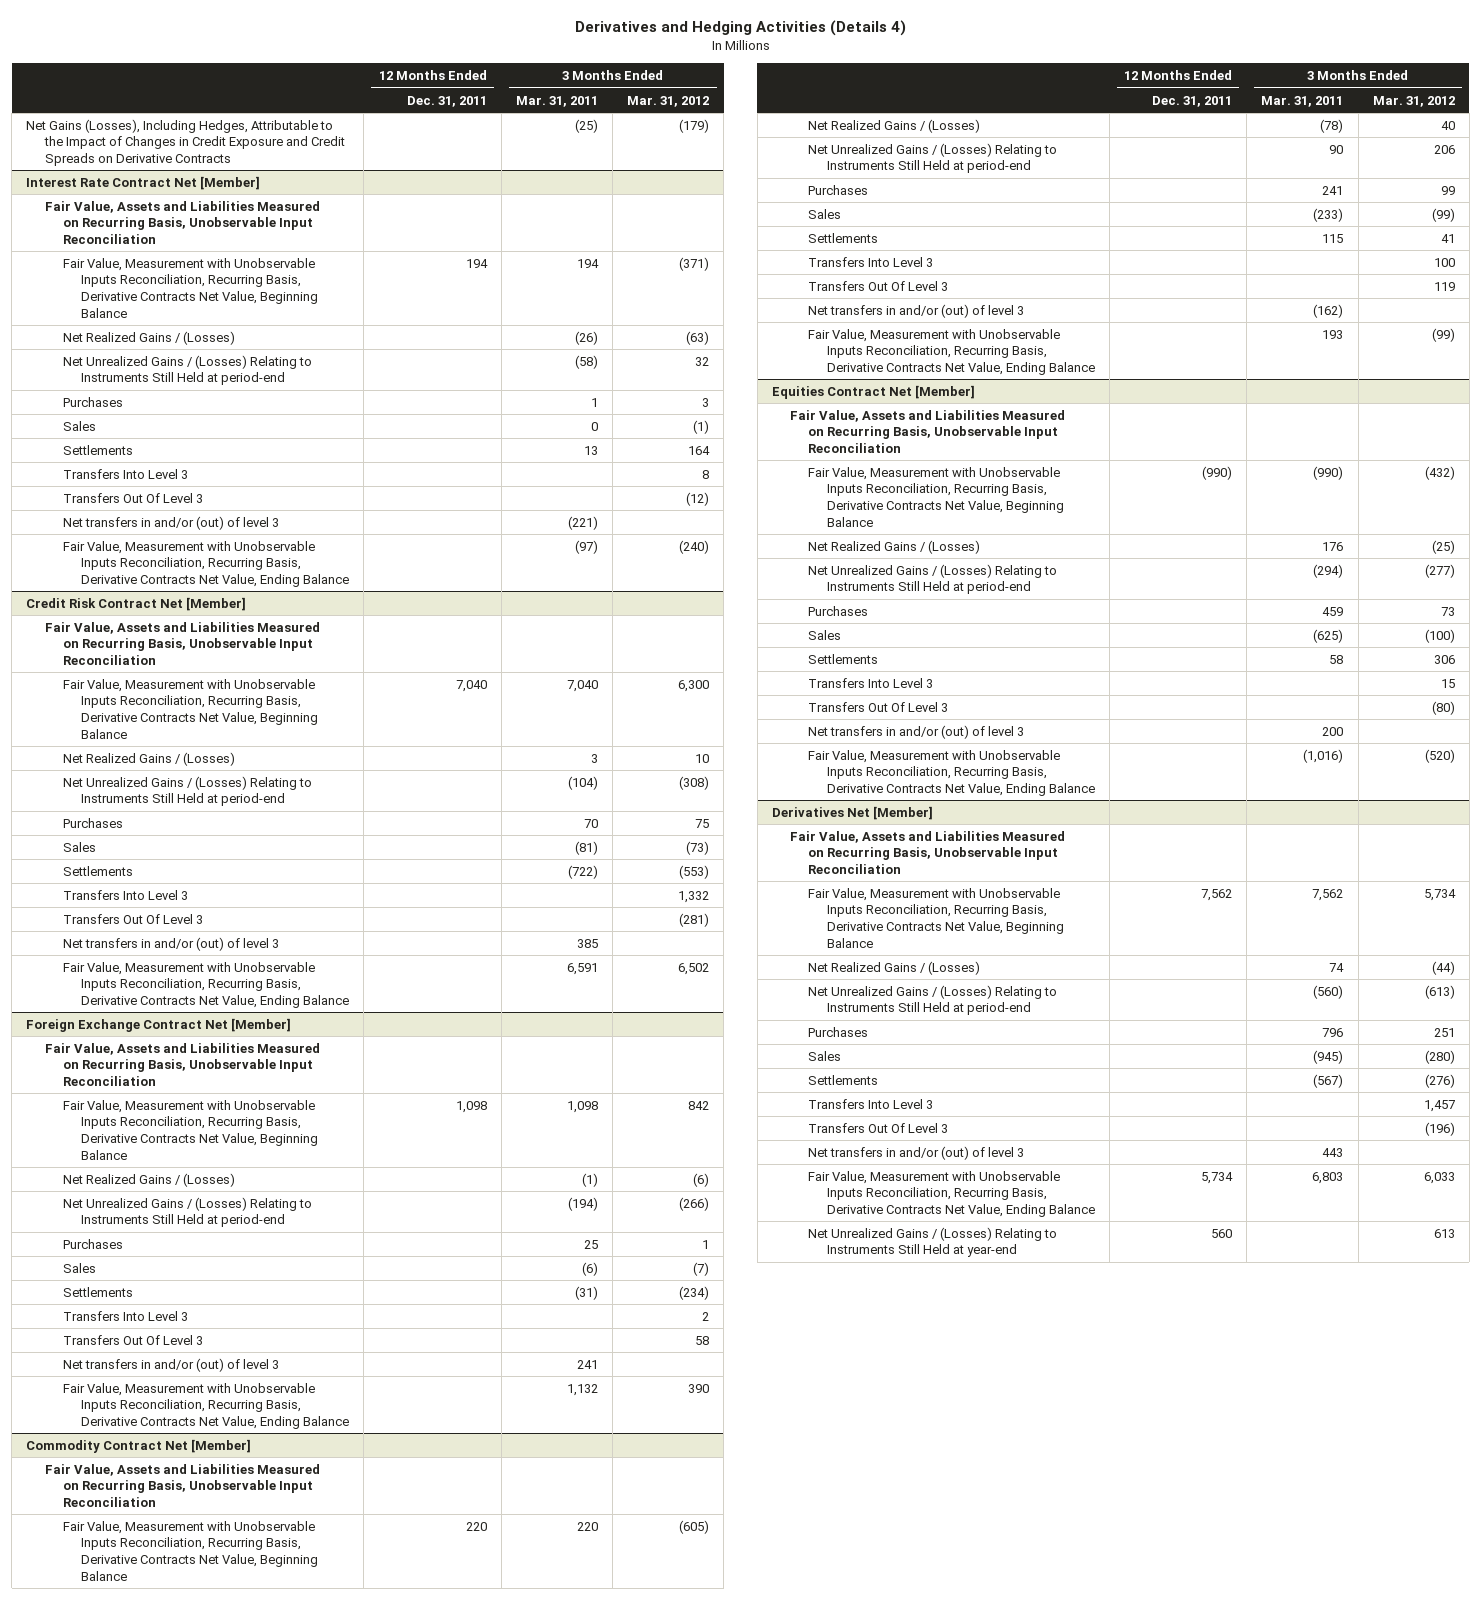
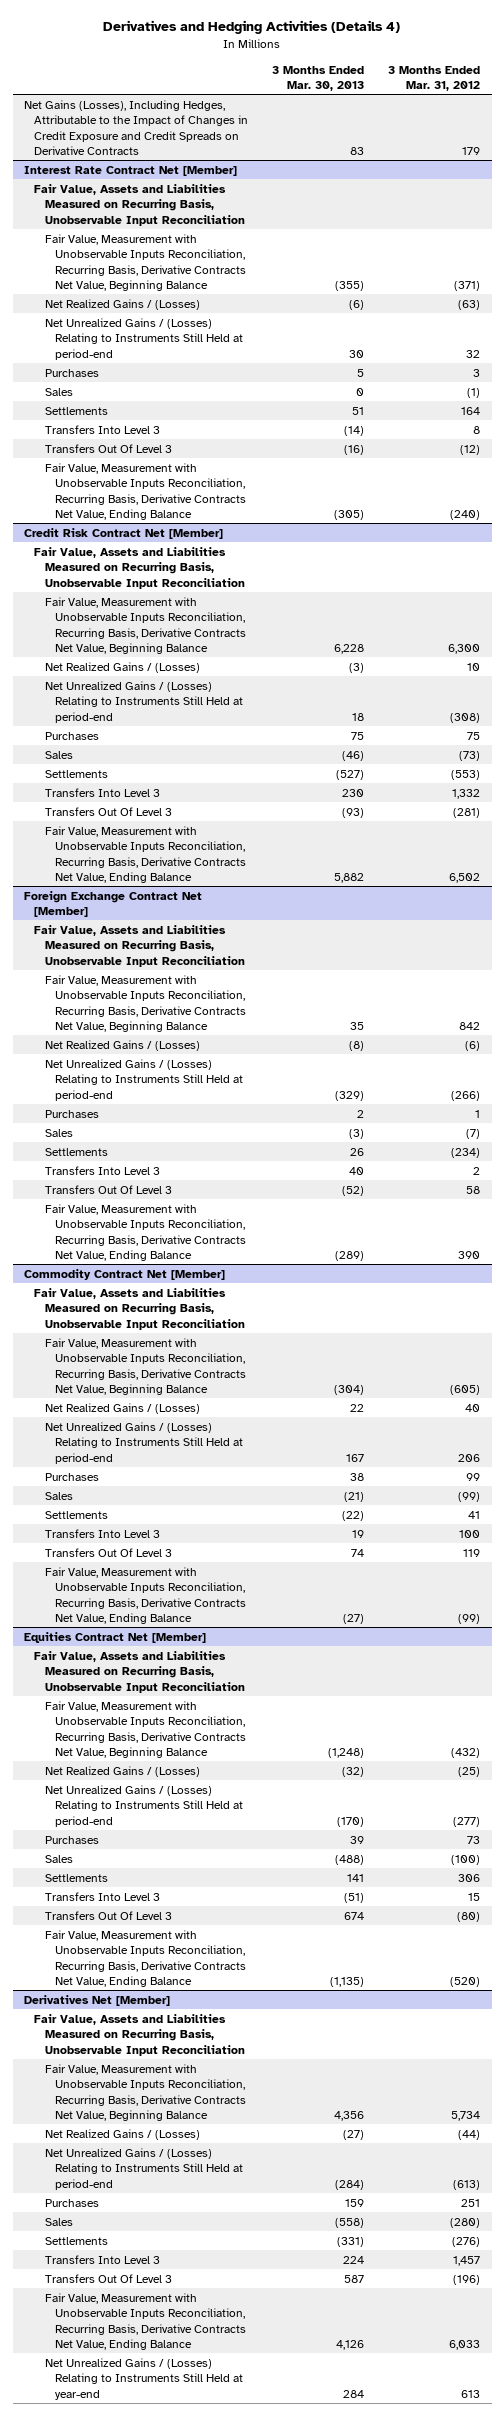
- | 12 Months Ended Dec. 31, 2011 | 3 Months Ended Mar. 31, 2011 | 3 Months Ended Mar. 31, 2012
+ | 3 Months Ended Mar. 30, 2013 | 3 Months Ended Mar. 31, 2012
- Net Gains (Losses), Including Hedges, Attributable to the Impact of Changes in Credit Exposure and Credit Spreads on Derivative Contracts | | (25) | (179)
+ Net Gains (Losses), Including Hedges, Attributable to the Impact of Changes in Credit Exposure and Credit Spreads on Derivative Contracts | 83 | 179
@ Interest Rate Contract Net [Member]
- Net transfers in and/or (out) of level 3 | | (221) |
@ Credit Risk Contract Net [Member]
- Net transfers in and/or (out) of level 3 | | 385 |
@ Foreign Exchange Contract Net [Member]
- Net transfers in and/or (out) of level 3 | | 241 |
@ Commodity Contract Net [Member]
- Net transfers in and/or (out) of level 3 | | (162) |
@ Equities Contract Net [Member]
- Net transfers in and/or (out) of level 3 | | 200 |
@ Derivatives Net [Member]
- Net transfers in and/or (out) of level 3 | | 443 |

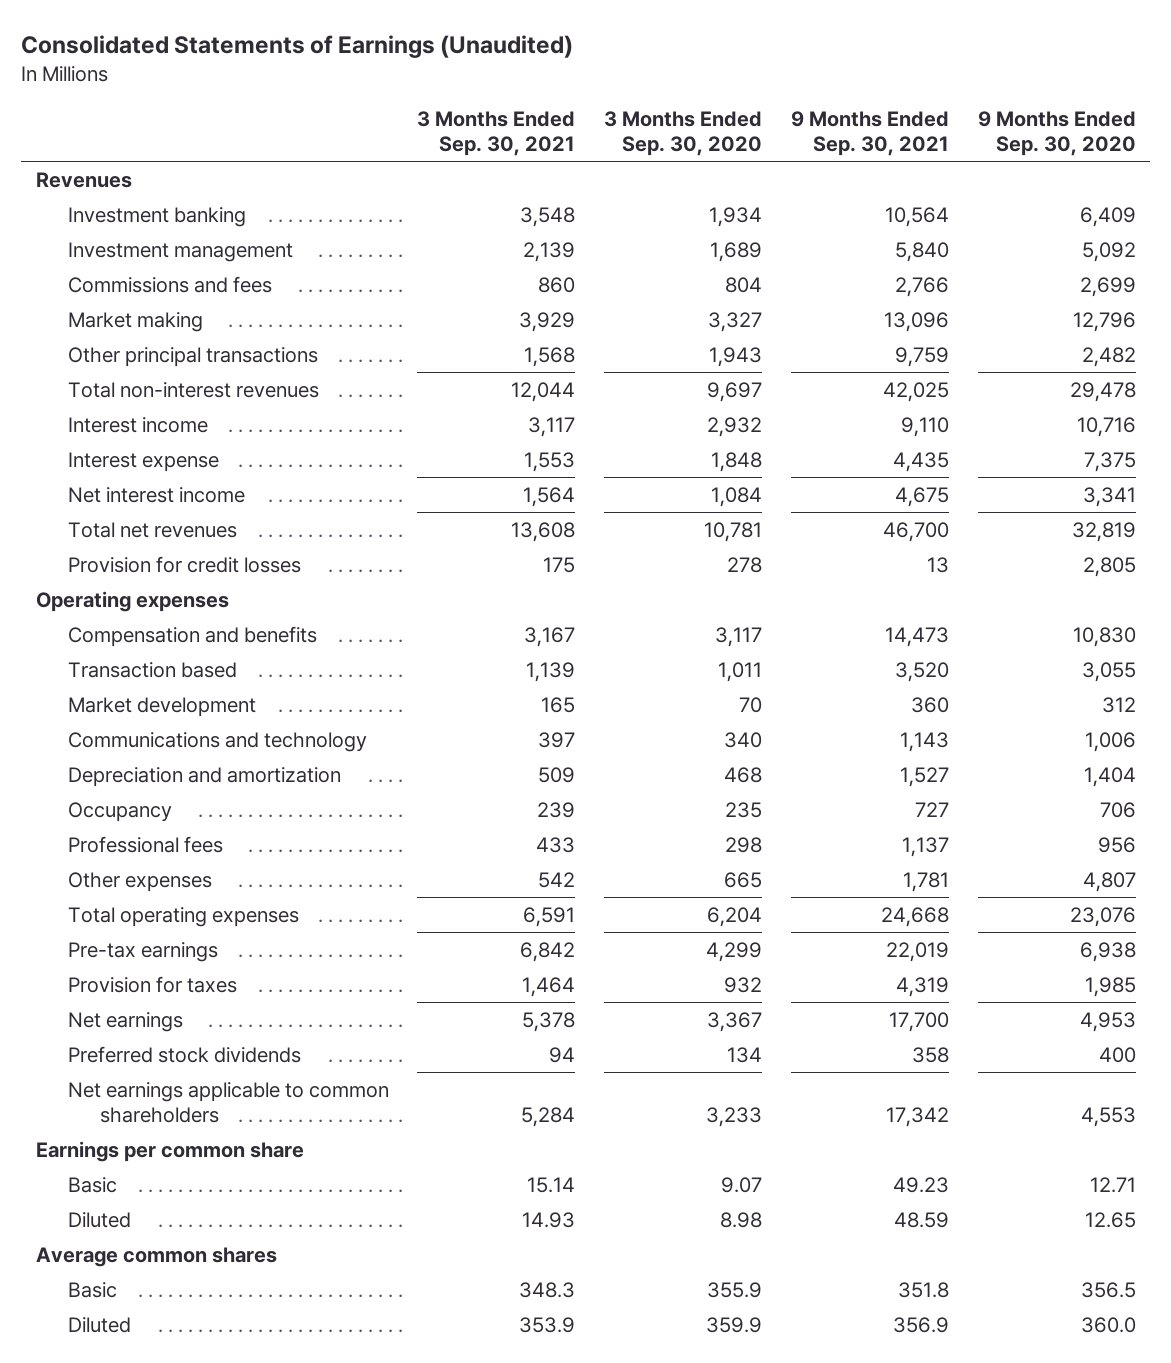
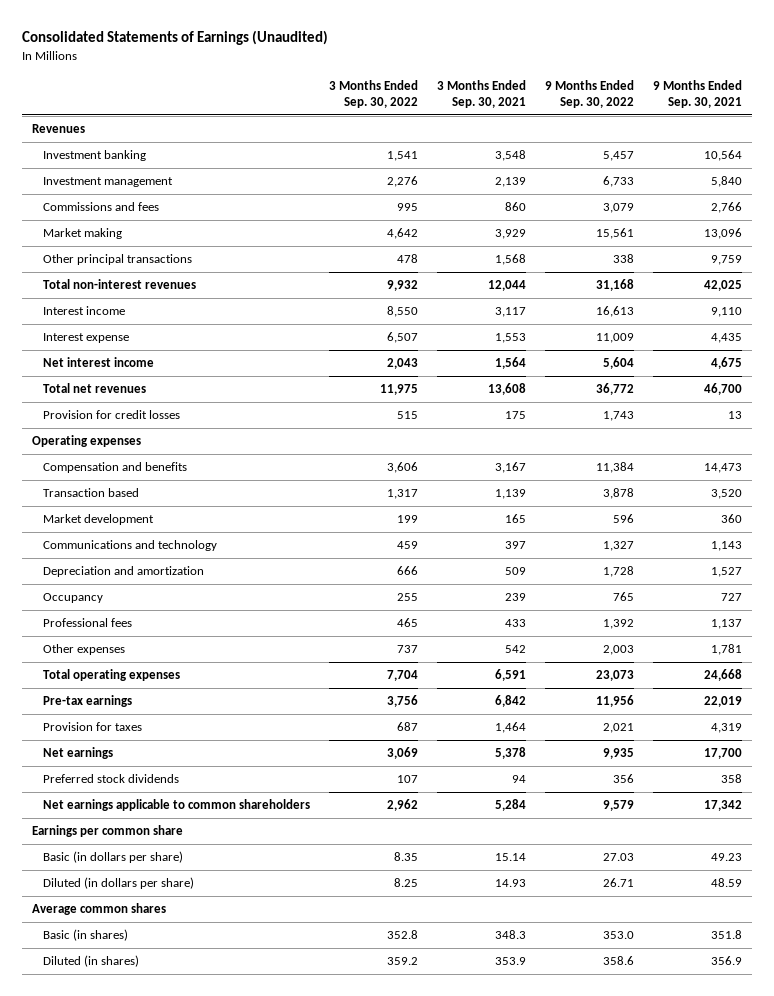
- | 3 Months Ended Sep. 30, 2021 | 3 Months Ended Sep. 30, 2020 | 9 Months Ended Sep. 30, 2021 | 9 Months Ended Sep. 30, 2020
+ | 3 Months Ended Sep. 30, 2022 | 3 Months Ended Sep. 30, 2021 | 9 Months Ended Sep. 30, 2022 | 9 Months Ended Sep. 30, 2021
- Basic | 15.14 | 9.07 | 49.23 | 12.71
- Diluted | 14.93 | 8.98 | 48.59 | 12.65
+ Basic (in dollars per share) | 8.35 | 15.14 | 27.03 | 49.23
+ Diluted (in dollars per share) | 8.25 | 14.93 | 26.71 | 48.59
- Basic | 348.3 | 355.9 | 351.8 | 356.5
- Diluted | 353.9 | 359.9 | 356.9 | 360.0
+ Basic (in shares) | 352.8 | 348.3 | 353.0 | 351.8
+ Diluted (in shares) | 359.2 | 353.9 | 358.6 | 356.9

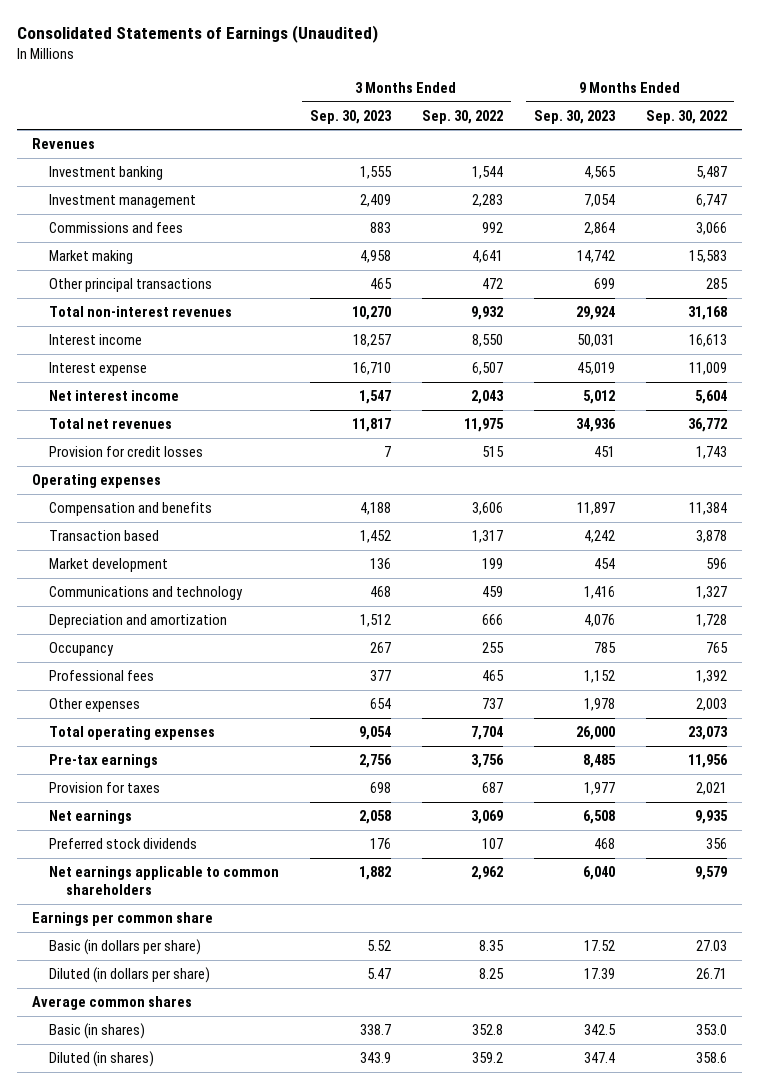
- | 3 Months Ended Sep. 30, 2022 | 3 Months Ended Sep. 30, 2021 | 9 Months Ended Sep. 30, 2022 | 9 Months Ended Sep. 30, 2021
+ | 3 Months Ended Sep. 30, 2023 | 3 Months Ended Sep. 30, 2022 | 9 Months Ended Sep. 30, 2023 | 9 Months Ended Sep. 30, 2022
- Investment banking | 1,541 | 3,548 | 5,457 | 10,564
- Investment management | 2,276 | 2,139 | 6,733 | 5,840
- Commissions and fees | 995 | 860 | 3,079 | 2,766
- Market making | 4,642 | 3,929 | 15,561 | 13,096
- Other principal transactions | 478 | 1,568 | 338 | 9,759
+ Investment banking | 1,555 | 1,544 | 4,565 | 5,487
+ Investment management | 2,409 | 2,283 | 7,054 | 6,747
+ Commissions and fees | 883 | 992 | 2,864 | 3,066
+ Market making | 4,958 | 4,641 | 14,742 | 15,583
+ Other principal transactions | 465 | 472 | 699 | 285

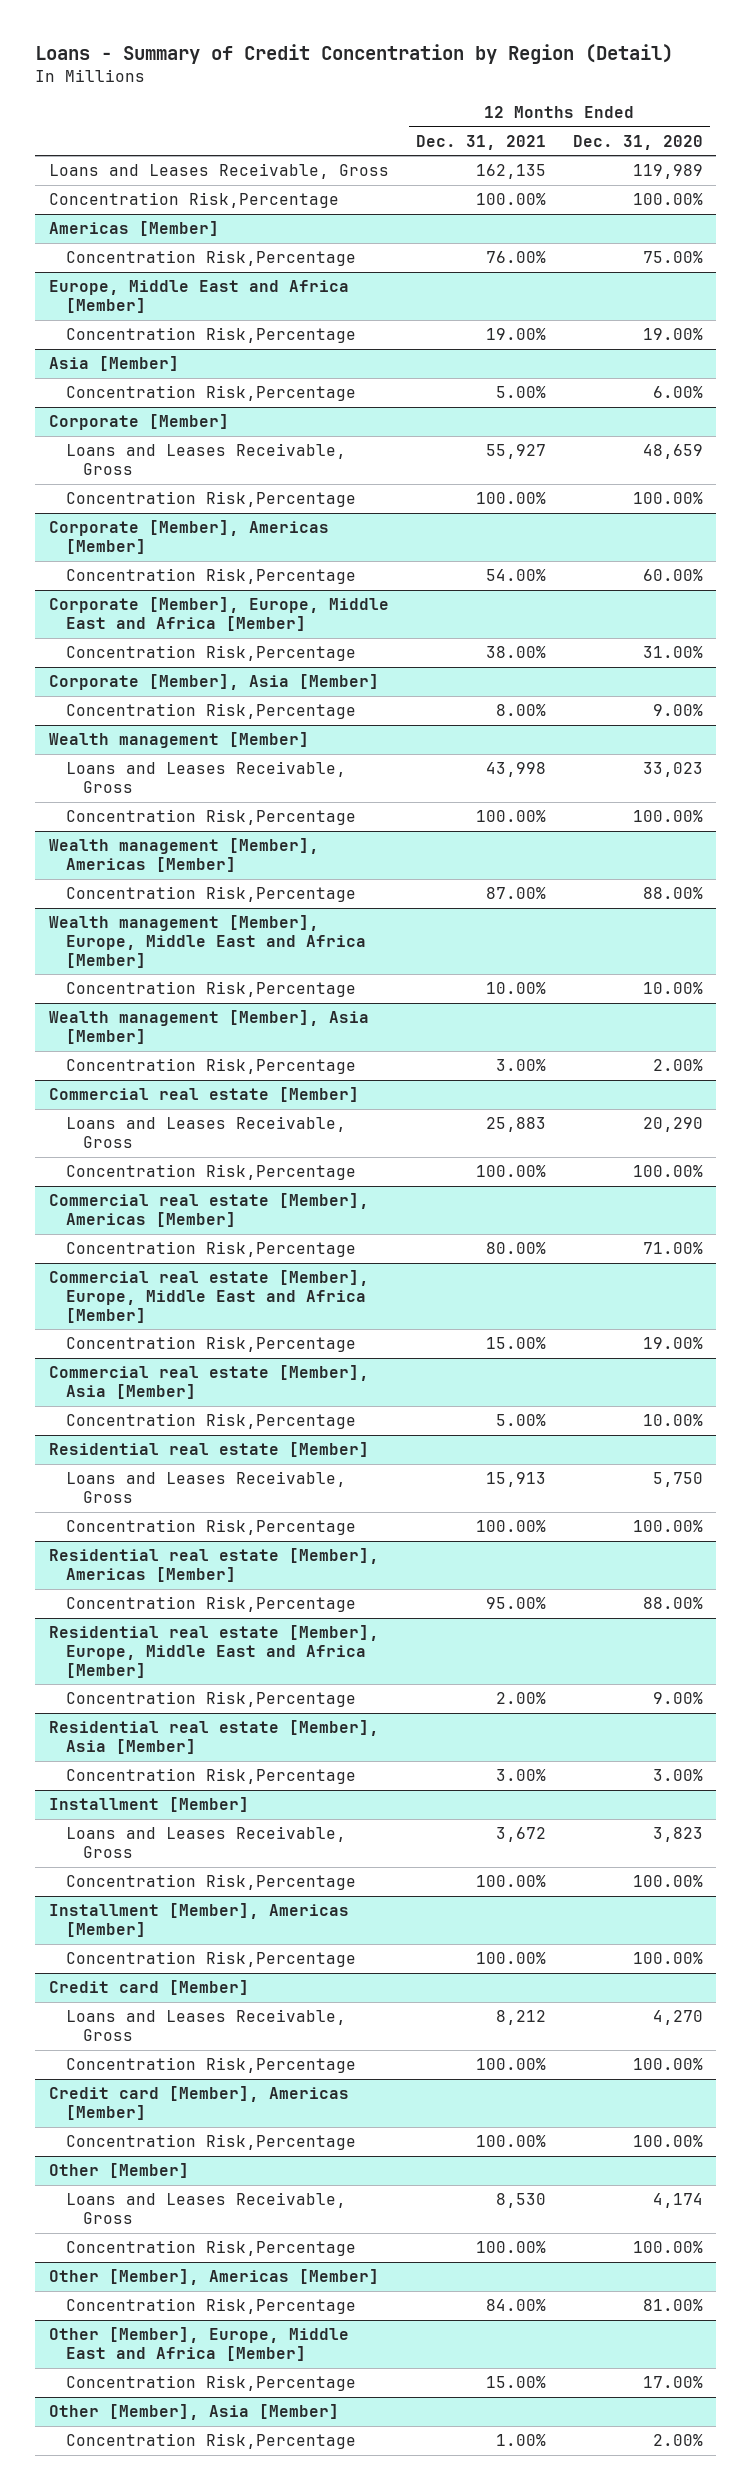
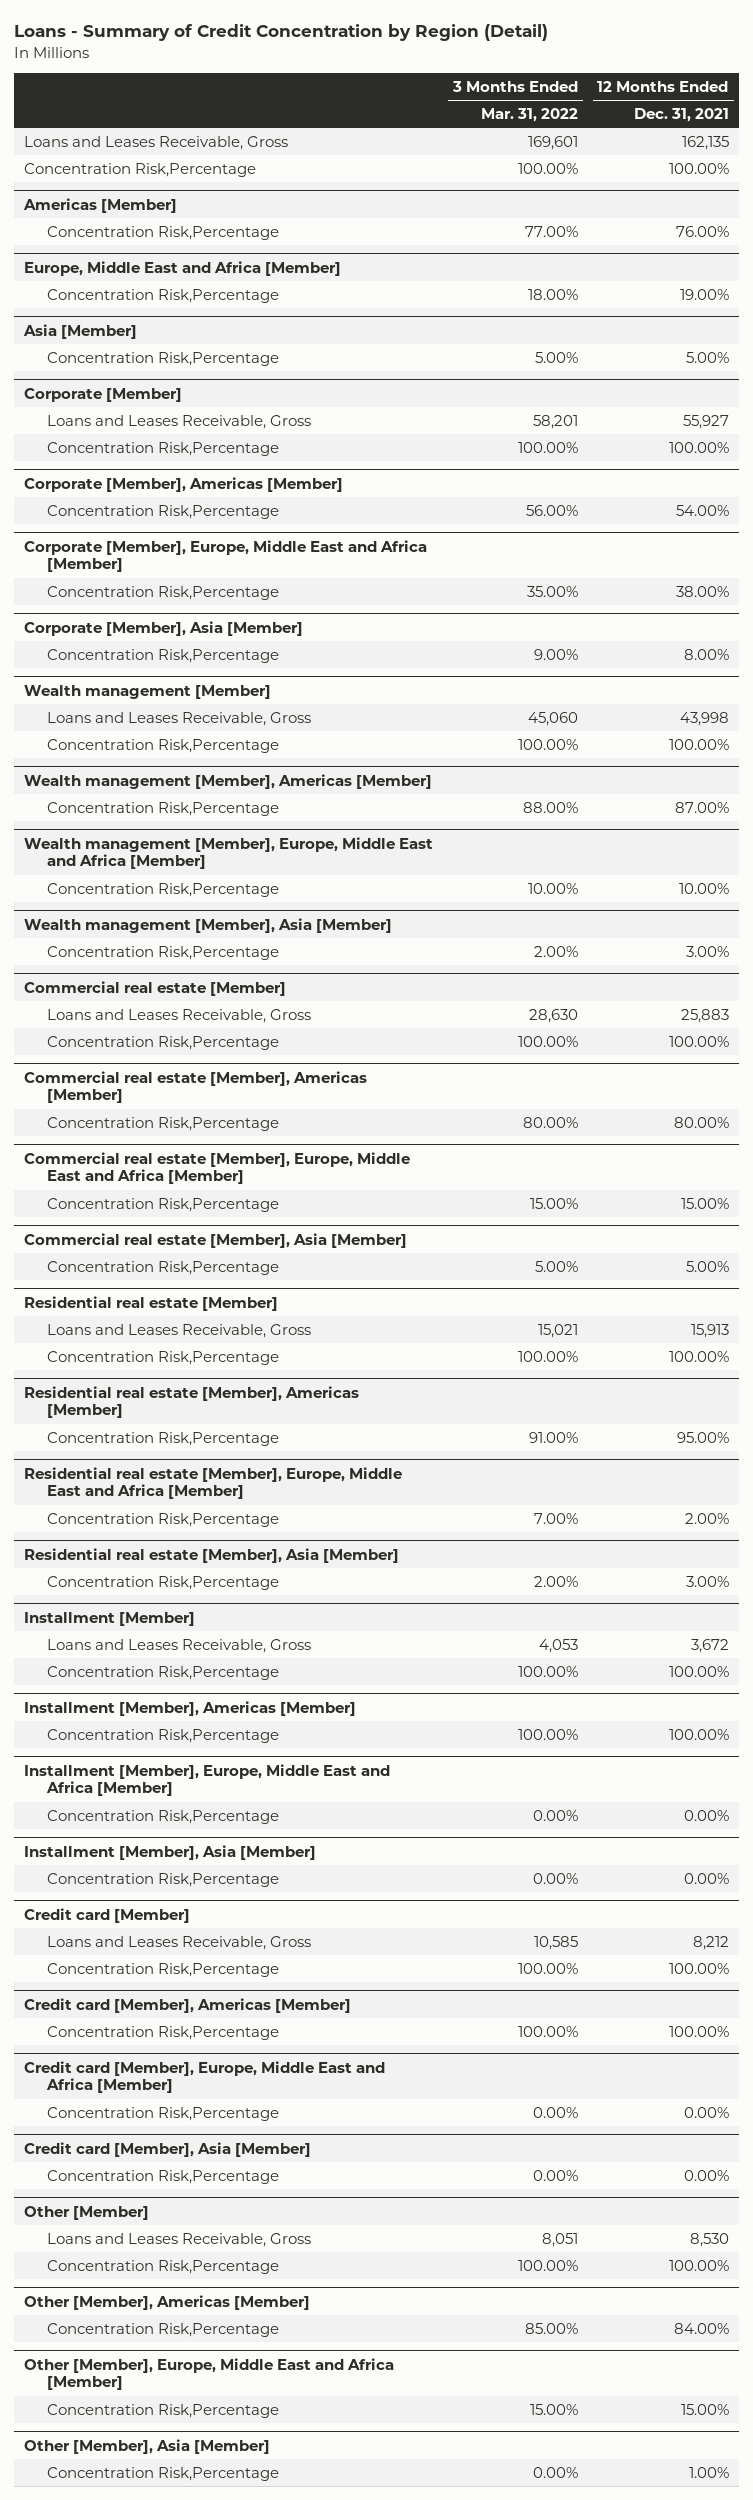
- | 12 Months Ended Dec. 31, 2021 | 12 Months Ended Dec. 31, 2020
+ | 3 Months Ended Mar. 31, 2022 | 12 Months Ended Dec. 31, 2021
+ Installment [Member], Europe, Middle East and Africa [Member]
+ Concentration Risk,Percentage | 0.00% | 0.00%
+ Installment [Member], Asia [Member]
+ Concentration Risk,Percentage | 0.00% | 0.00%
+ Credit card [Member], Europe, Middle East and Africa [Member]
+ Concentration Risk,Percentage | 0.00% | 0.00%
+ Credit card [Member], Asia [Member]
+ Concentration Risk,Percentage | 0.00% | 0.00%

